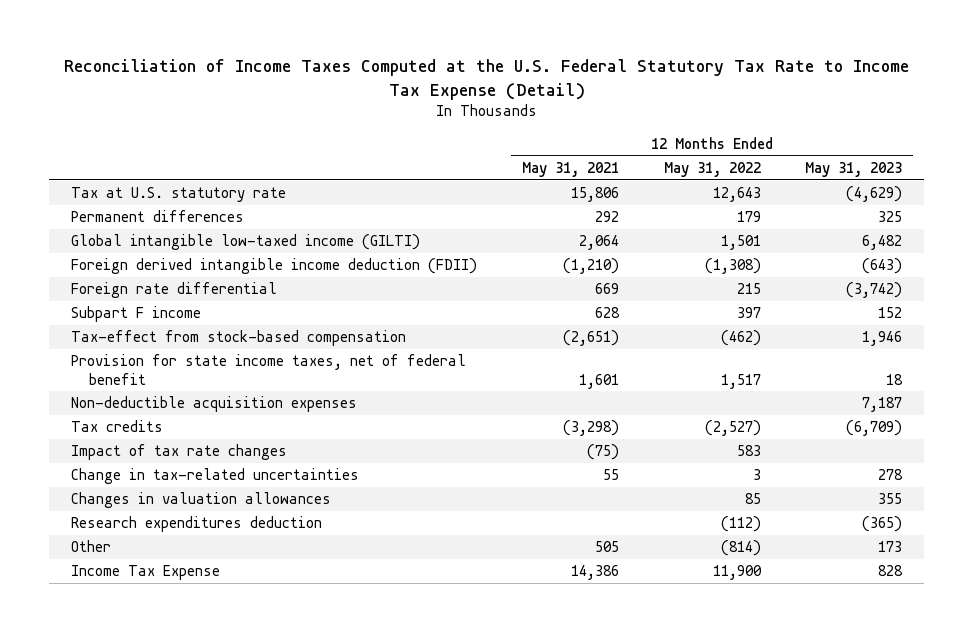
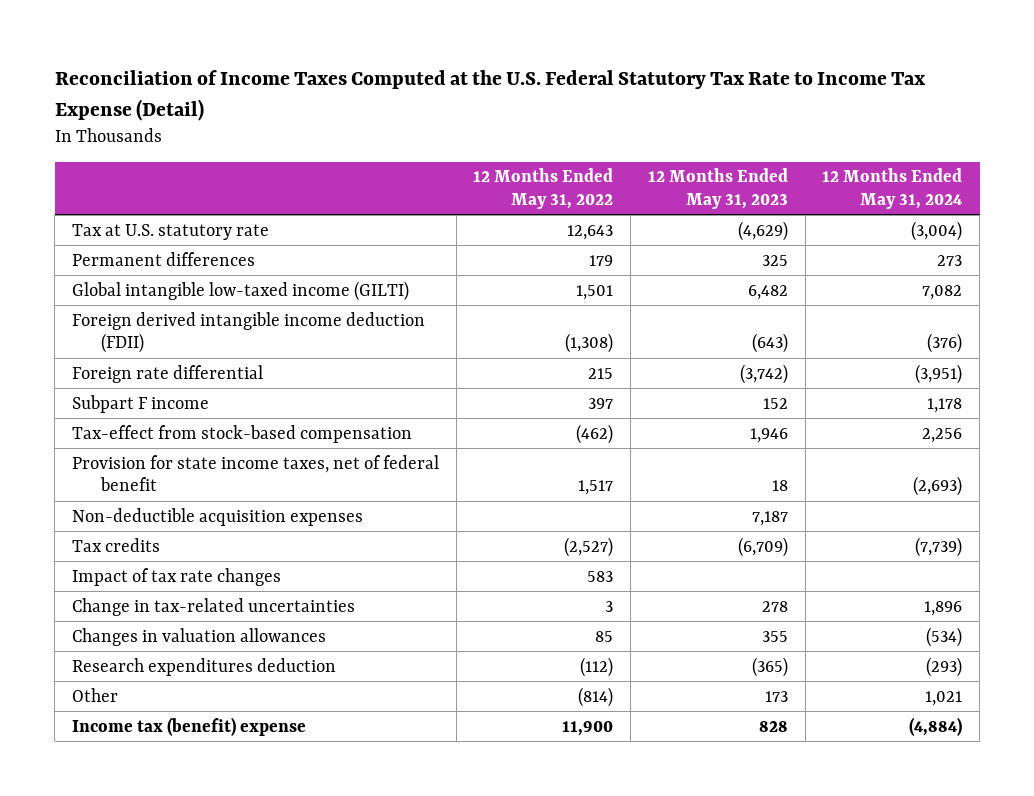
- | 12 Months Ended May 31, 2021 | 12 Months Ended May 31, 2022 | 12 Months Ended May 31, 2023
+ | 12 Months Ended May 31, 2022 | 12 Months Ended May 31, 2023 | 12 Months Ended May 31, 2024
- Income Tax Expense | 14,386 | 11,900 | 828
+ Income tax (benefit) expense | 11,900 | 828 | (4,884)

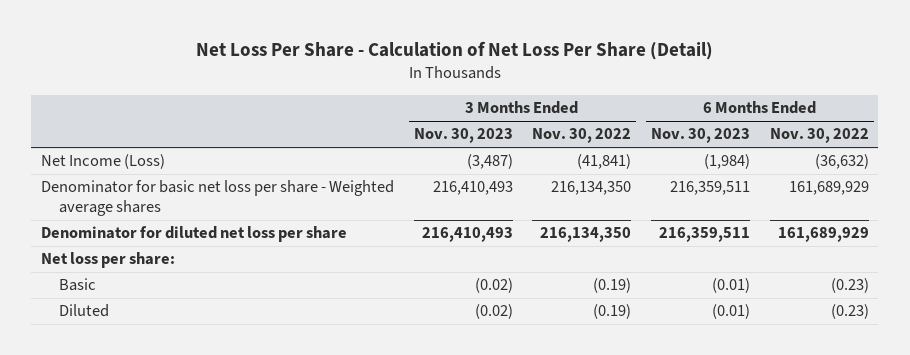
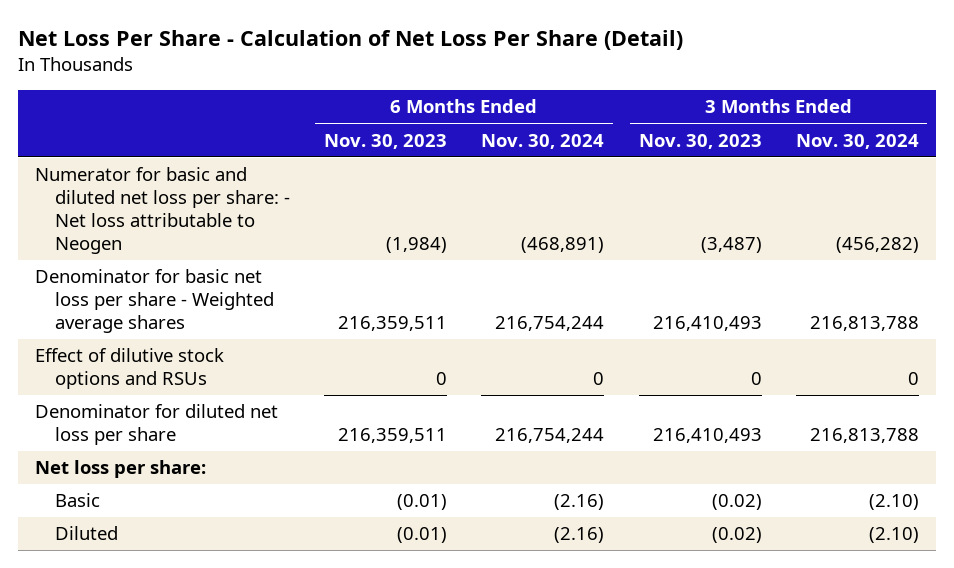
- | 3 Months Ended Nov. 30, 2023 | 3 Months Ended Nov. 30, 2022 | 6 Months Ended Nov. 30, 2023 | 6 Months Ended Nov. 30, 2022
+ | 6 Months Ended Nov. 30, 2023 | 6 Months Ended Nov. 30, 2024 | 3 Months Ended Nov. 30, 2023 | 3 Months Ended Nov. 30, 2024
- Net Income (Loss) | (3,487) | (41,841) | (1,984) | (36,632)
+ Numerator for basic and diluted net loss per share: - Net loss attributable to Neogen | (1,984) | (468,891) | (3,487) | (456,282)
+ Effect of dilutive stock options and RSUs | 0 | 0 | 0 | 0

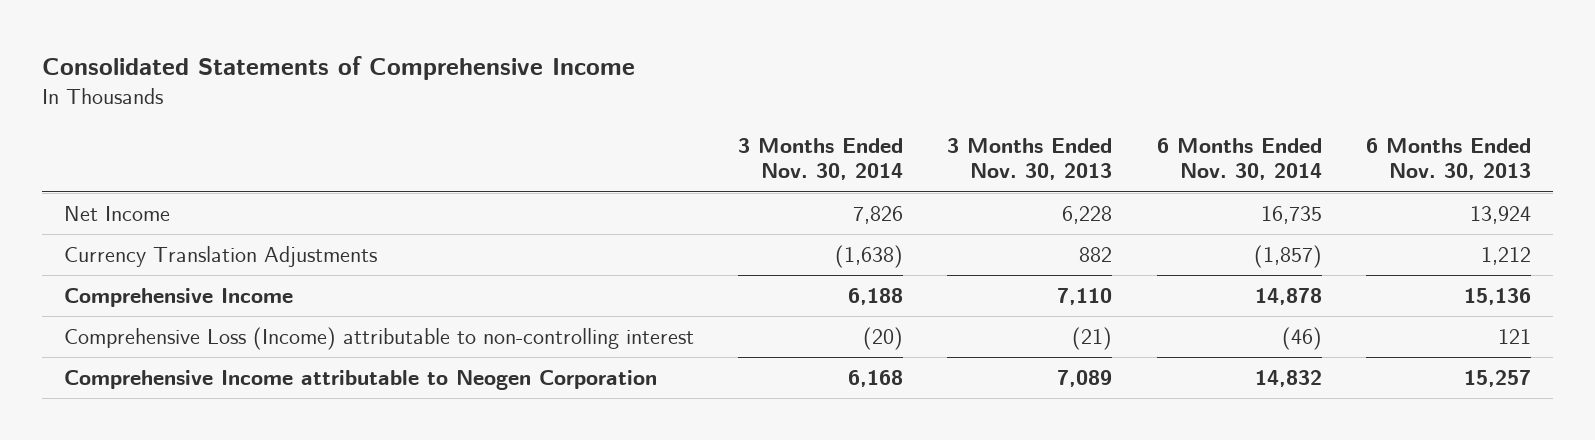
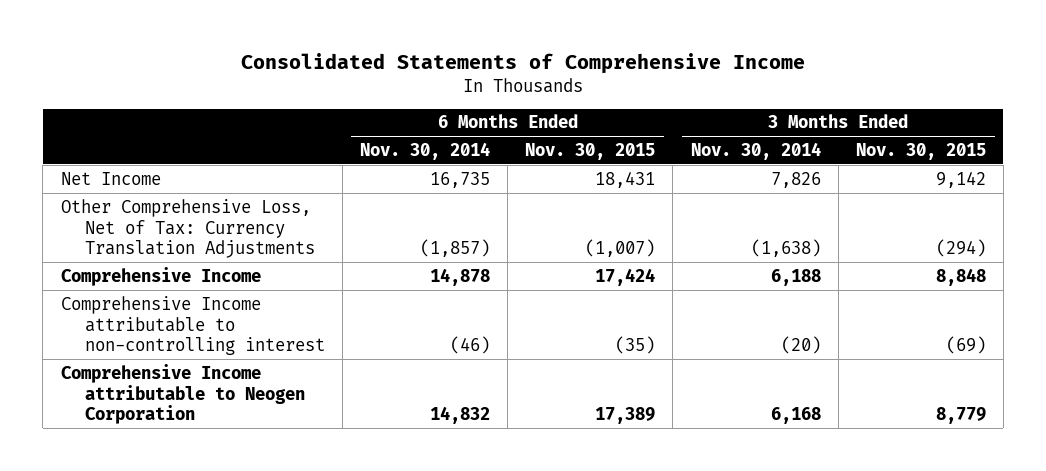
- | 3 Months Ended Nov. 30, 2014 | 3 Months Ended Nov. 30, 2013 | 6 Months Ended Nov. 30, 2014 | 6 Months Ended Nov. 30, 2013
+ | 6 Months Ended Nov. 30, 2014 | 6 Months Ended Nov. 30, 2015 | 3 Months Ended Nov. 30, 2014 | 3 Months Ended Nov. 30, 2015
- Currency Translation Adjustments | (1,638) | 882 | (1,857) | 1,212
+ Other Comprehensive Loss, Net of Tax: Currency Translation Adjustments | (1,857) | (1,007) | (1,638) | (294)
- Comprehensive Loss (Income) attributable to non-controlling interest | (20) | (21) | (46) | 121
+ Comprehensive Income attributable to non-controlling interest | (46) | (35) | (20) | (69)

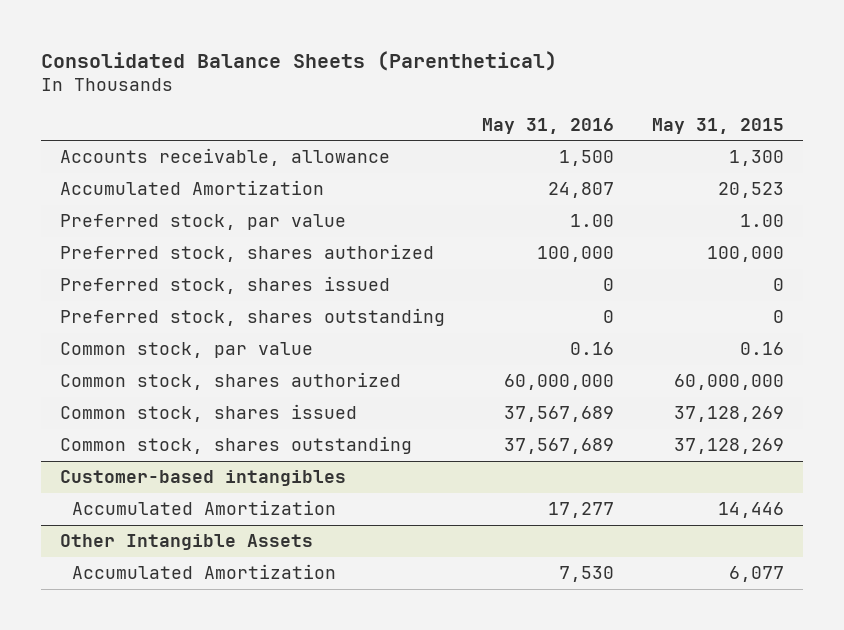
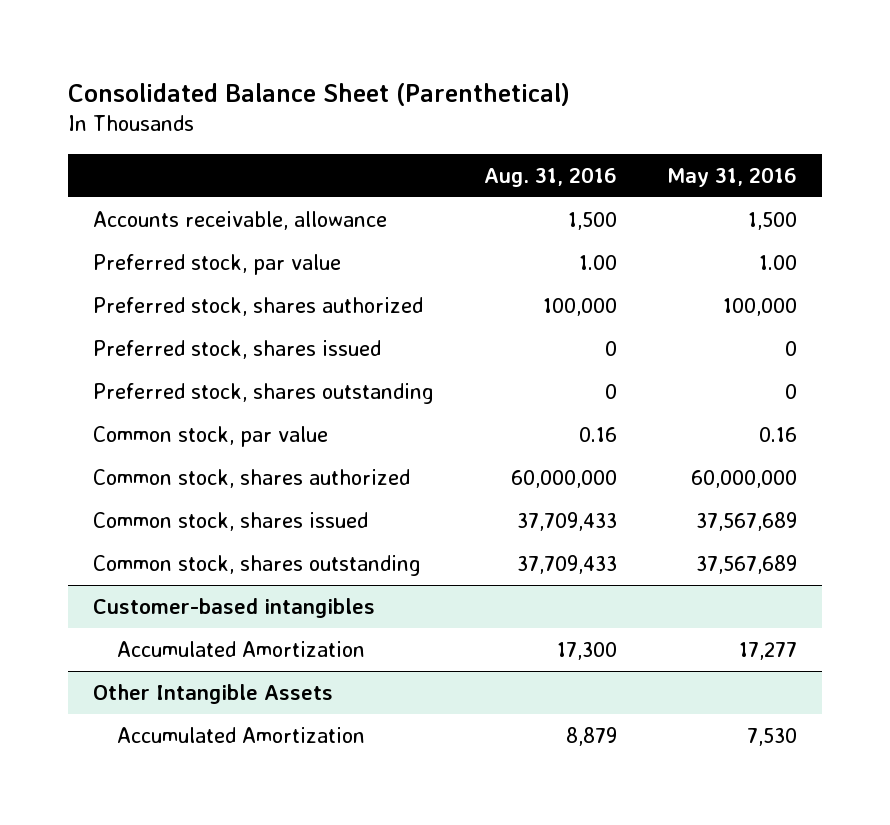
- Consolidated Balance Sheets (Parenthetical)
+ Consolidated Balance Sheet (Parenthetical)
- | May 31, 2016 | May 31, 2015
+ | Aug. 31, 2016 | May 31, 2016
- Accumulated Amortization | 24,807 | 20,523

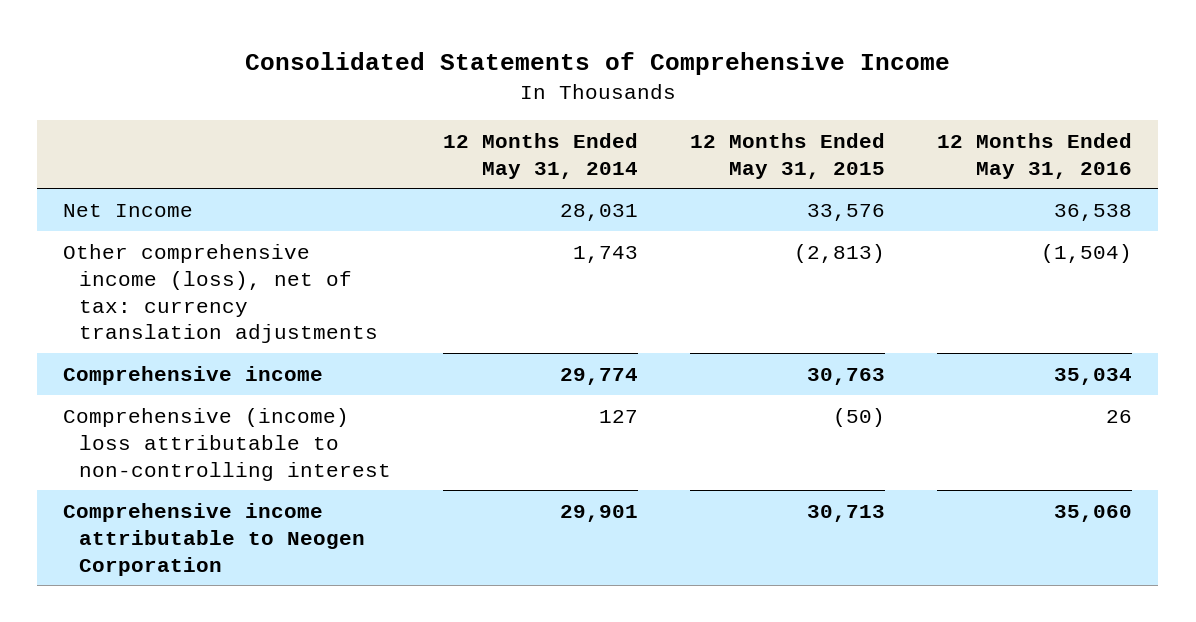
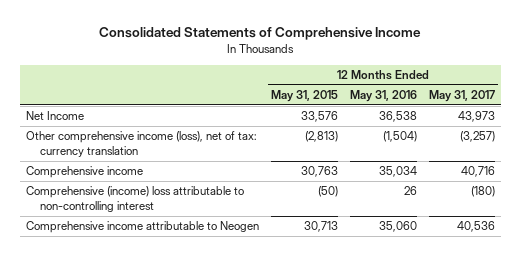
- | 12 Months Ended May 31, 2014 | 12 Months Ended May 31, 2015 | 12 Months Ended May 31, 2016
+ | 12 Months Ended May 31, 2015 | 12 Months Ended May 31, 2016 | 12 Months Ended May 31, 2017
- Other comprehensive income (loss), net of tax: currency translation adjustments | 1,743 | (2,813) | (1,504)
+ Other comprehensive income (loss), net of tax: currency translation | (2,813) | (1,504) | (3,257)
- Comprehensive income attributable to Neogen Corporation | 29,901 | 30,713 | 35,060
+ Comprehensive income attributable to Neogen | 30,713 | 35,060 | 40,536

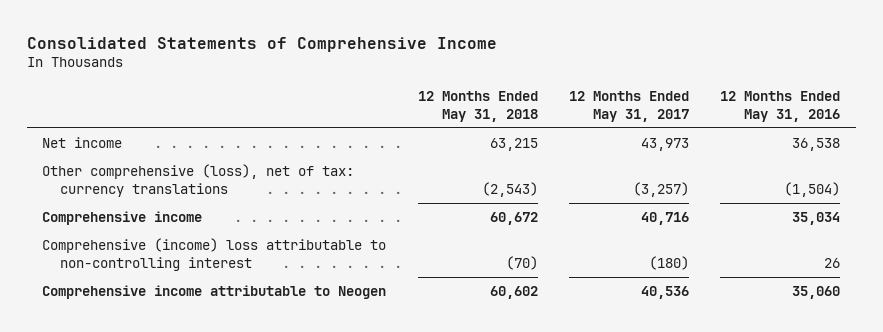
- | 12 Months Ended May 31, 2015 | 12 Months Ended May 31, 2016 | 12 Months Ended May 31, 2017
+ | 12 Months Ended May 31, 2018 | 12 Months Ended May 31, 2017 | 12 Months Ended May 31, 2016
- Net Income | 33,576 | 36,538 | 43,973
- Other comprehensive income (loss), net of tax: currency translation | (2,813) | (1,504) | (3,257)
+ Net income | 63,215 | 43,973 | 36,538
+ Other comprehensive (loss), net of tax: currency translations | (2,543) | (3,257) | (1,504)

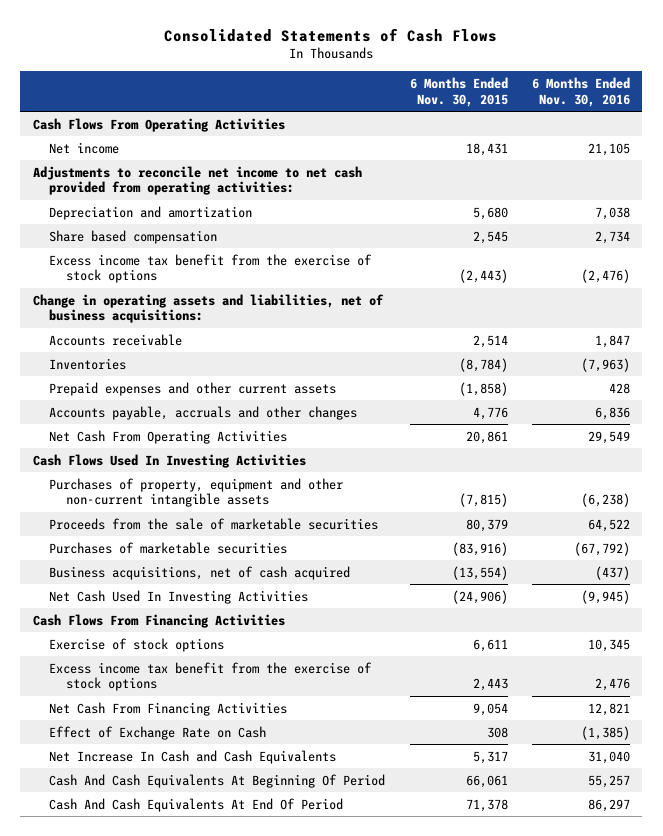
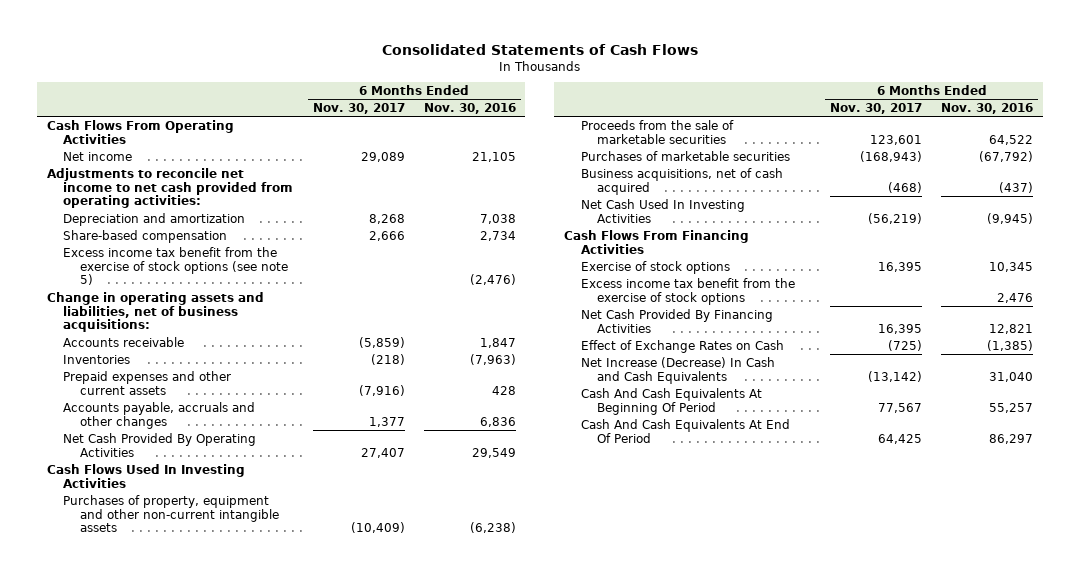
- | 6 Months Ended Nov. 30, 2015 | 6 Months Ended Nov. 30, 2016
+ | 6 Months Ended Nov. 30, 2017 | 6 Months Ended Nov. 30, 2016
- Share based compensation | 2,545 | 2,734
- Excess income tax benefit from the exercise of stock options | (2,443) | (2,476)
+ Share-based compensation | 2,666 | 2,734
+ Excess income tax benefit from the exercise of stock options (see note 5) | | (2,476)
- Net Cash From Operating Activities | 20,861 | 29,549
+ Net Cash Provided By Operating Activities | 27,407 | 29,549
- Net Cash From Financing Activities | 9,054 | 12,821
- Effect of Exchange Rate on Cash | 308 | (1,385)
- Net Increase In Cash and Cash Equivalents | 5,317 | 31,040
+ Net Cash Provided By Financing Activities | 16,395 | 12,821
+ Effect of Exchange Rates on Cash | (725) | (1,385)
+ Net Increase (Decrease) In Cash and Cash Equivalents | (13,142) | 31,040

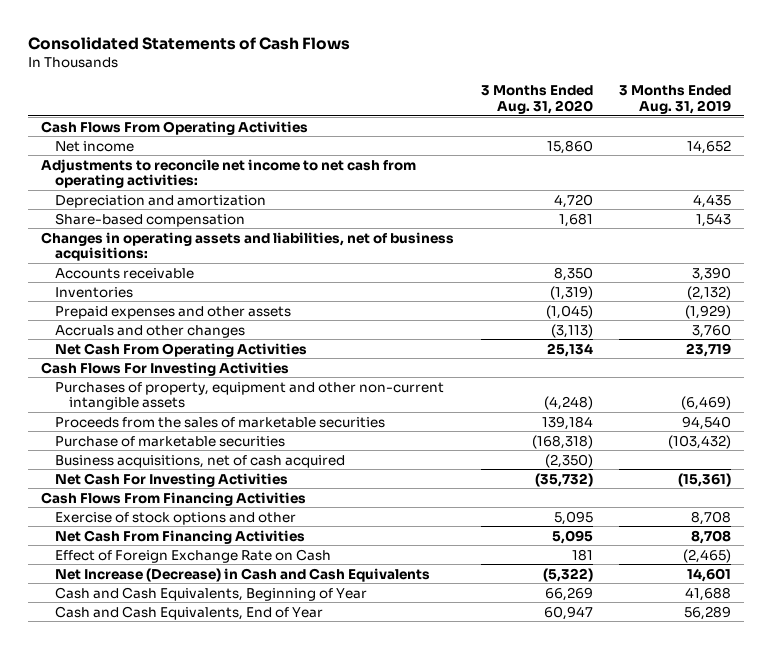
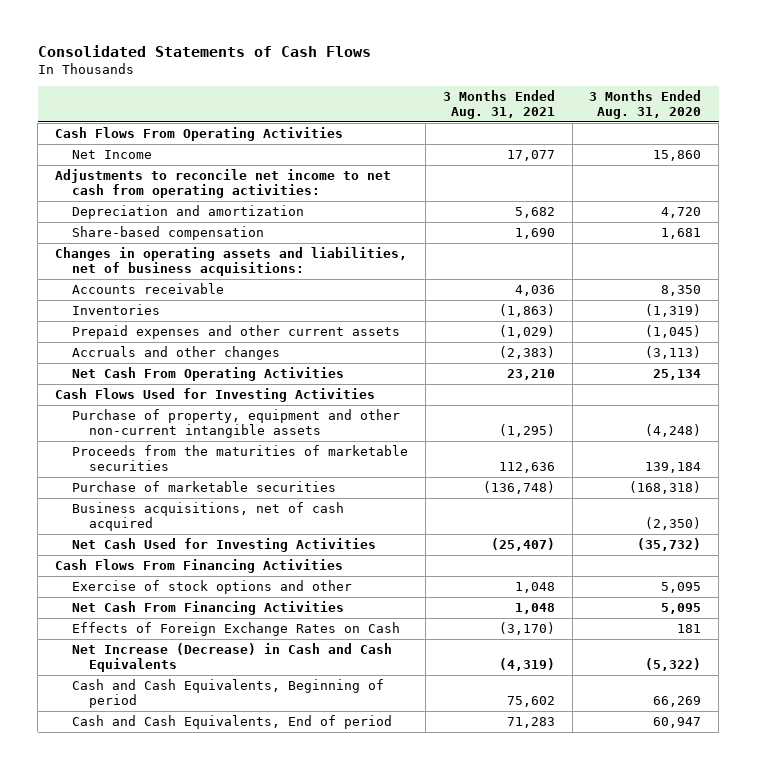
- | 3 Months Ended Aug. 31, 2020 | 3 Months Ended Aug. 31, 2019
+ | 3 Months Ended Aug. 31, 2021 | 3 Months Ended Aug. 31, 2020
- Net income | 15,860 | 14,652
+ Net Income | 17,077 | 15,860
- Prepaid expenses and other assets | (1,045) | (1,929)
+ Prepaid expenses and other current assets | (1,029) | (1,045)
- Cash Flows For Investing Activities
- Purchases of property, equipment and other non-current intangible assets | (4,248) | (6,469)
- Proceeds from the sales of marketable securities | 139,184 | 94,540
+ Cash Flows Used for Investing Activities
+ Purchase of property, equipment and other non-current intangible assets | (1,295) | (4,248)
+ Proceeds from the maturities of marketable securities | 112,636 | 139,184
- Net Cash For Investing Activities | (35,732) | (15,361)
+ Net Cash Used for Investing Activities | (25,407) | (35,732)
- Effect of Foreign Exchange Rate on Cash | 181 | (2,465)
+ Effects of Foreign Exchange Rates on Cash | (3,170) | 181
- Cash and Cash Equivalents, Beginning of Year | 66,269 | 41,688
- Cash and Cash Equivalents, End of Year | 60,947 | 56,289
+ Cash and Cash Equivalents, Beginning of period | 75,602 | 66,269
+ Cash and Cash Equivalents, End of period | 71,283 | 60,947

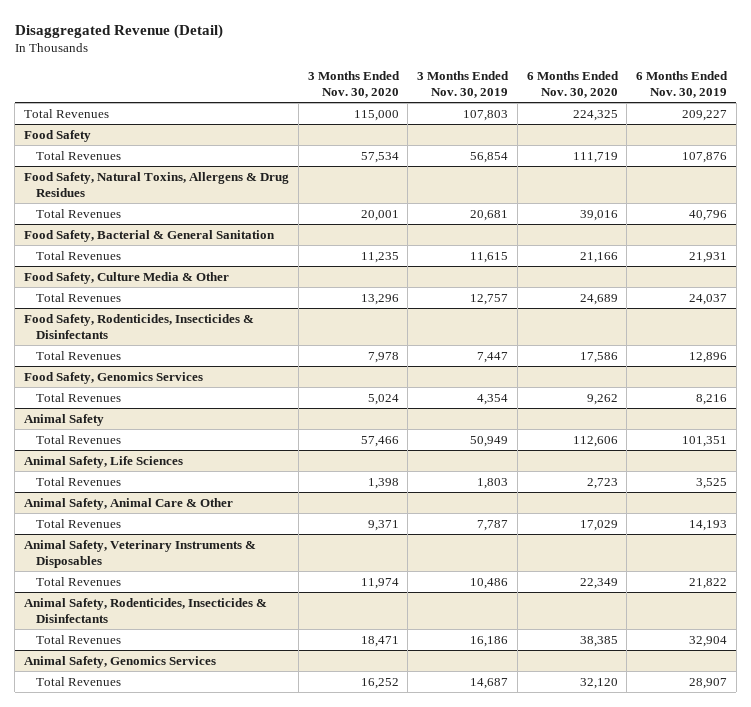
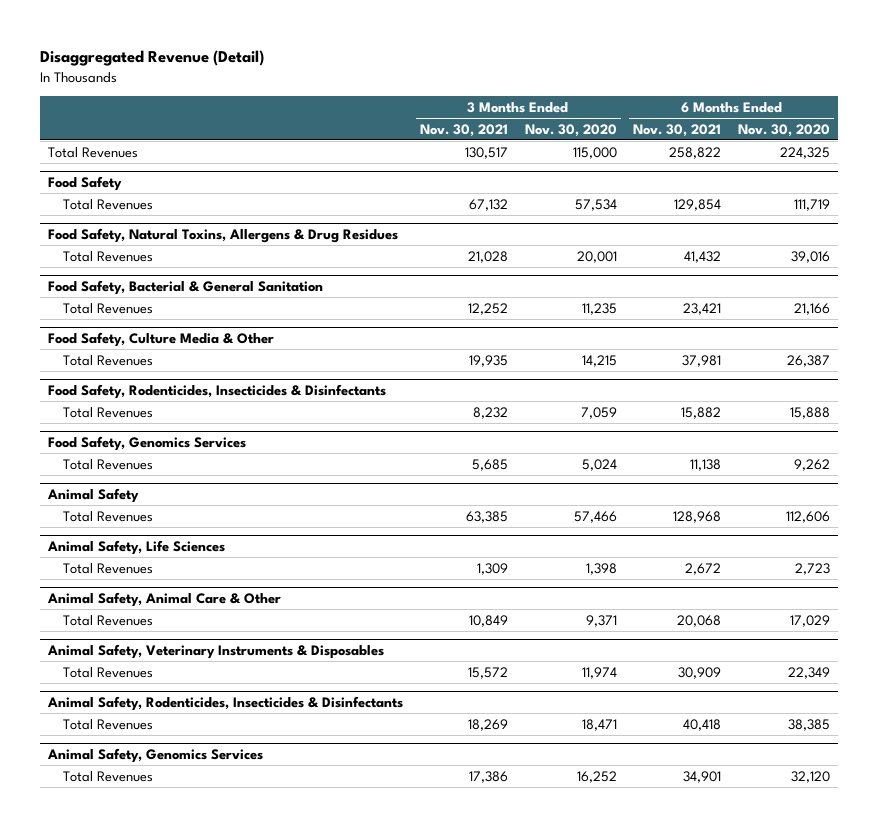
- | 3 Months Ended Nov. 30, 2020 | 3 Months Ended Nov. 30, 2019 | 6 Months Ended Nov. 30, 2020 | 6 Months Ended Nov. 30, 2019
+ | 3 Months Ended Nov. 30, 2021 | 3 Months Ended Nov. 30, 2020 | 6 Months Ended Nov. 30, 2021 | 6 Months Ended Nov. 30, 2020
@ Food Safety, Culture Media & Other
- Total Revenues | 13,296 | 12,757 | 24,689 | 24,037
+ Total Revenues | 19,935 | 14,215 | 37,981 | 26,387
@ Food Safety, Rodenticides, Insecticides & Disinfectants
- Total Revenues | 7,978 | 7,447 | 17,586 | 12,896
+ Total Revenues | 8,232 | 7,059 | 15,882 | 15,888

